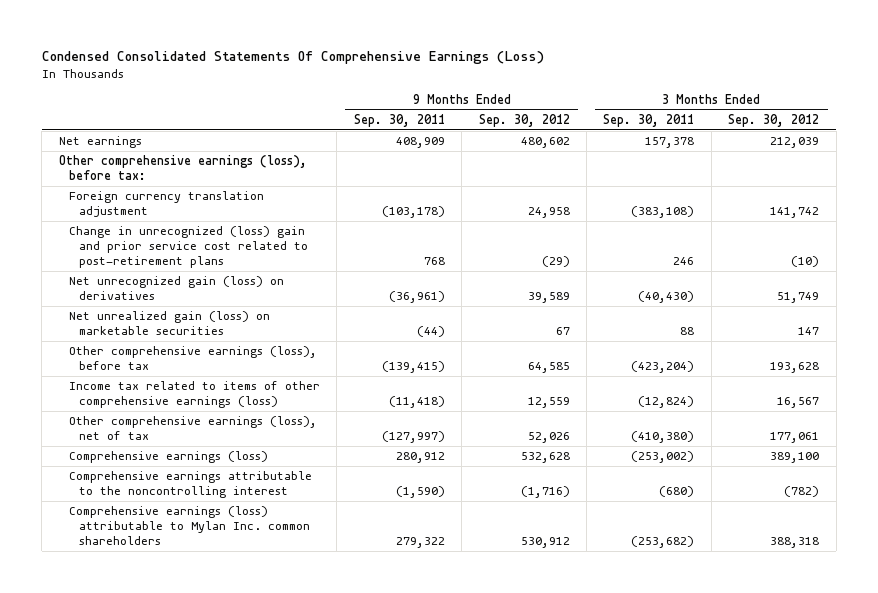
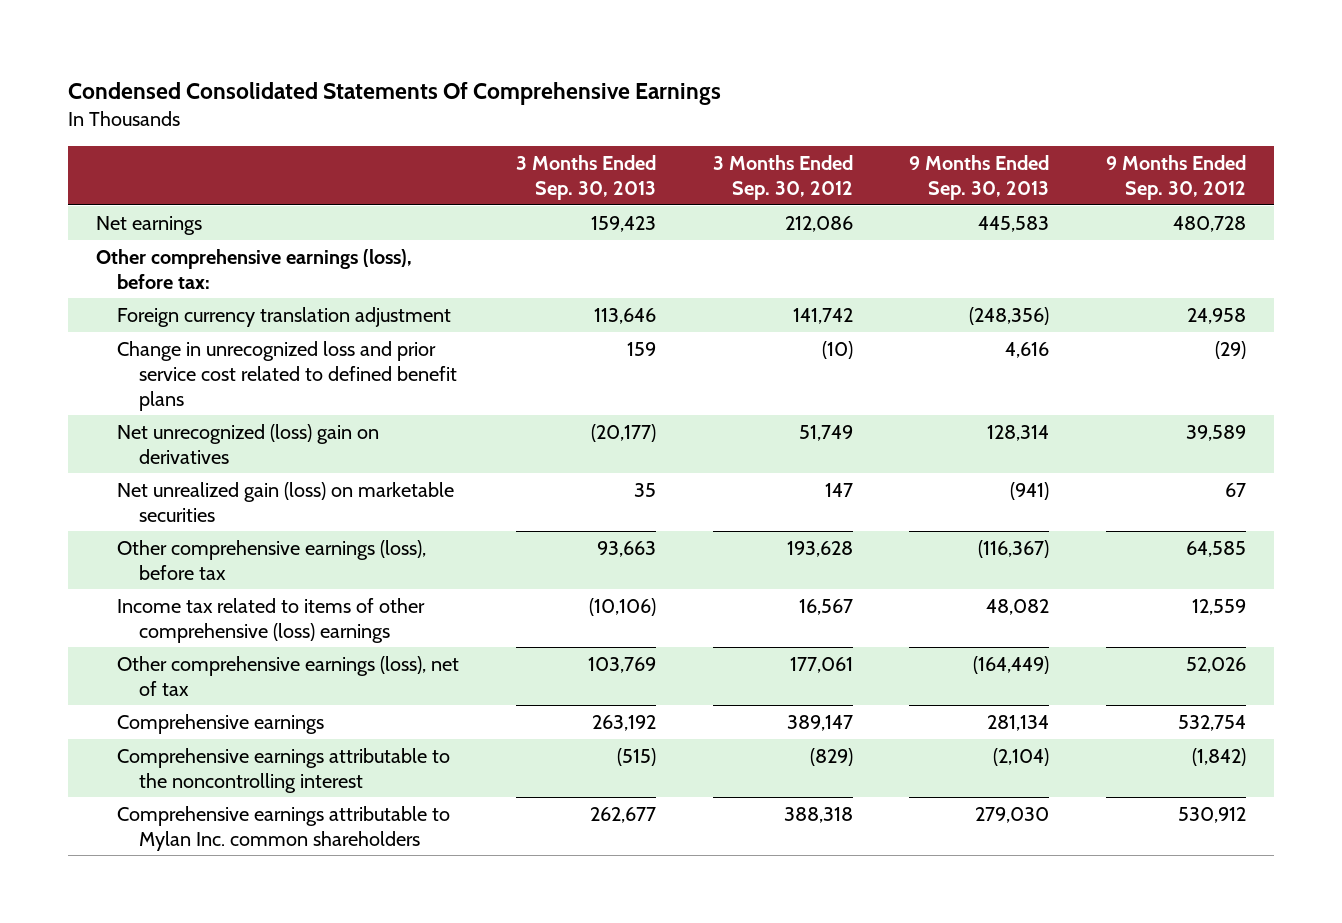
- Condensed Consolidated Statements Of Comprehensive Earnings (Loss)
+ Condensed Consolidated Statements Of Comprehensive Earnings
- | 9 Months Ended Sep. 30, 2011 | 9 Months Ended Sep. 30, 2012 | 3 Months Ended Sep. 30, 2011 | 3 Months Ended Sep. 30, 2012
+ | 3 Months Ended Sep. 30, 2013 | 3 Months Ended Sep. 30, 2012 | 9 Months Ended Sep. 30, 2013 | 9 Months Ended Sep. 30, 2012
- Net earnings | 408,909 | 480,602 | 157,378 | 212,039
+ Net earnings | 159,423 | 212,086 | 445,583 | 480,728
- Change in unrecognized (loss) gain and prior service cost related to post-retirement plans | 768 | (29) | 246 | (10)
- Net unrecognized gain (loss) on derivatives | (36,961) | 39,589 | (40,430) | 51,749
+ Change in unrecognized loss and prior service cost related to defined benefit plans | 159 | (10) | 4,616 | (29)
+ Net unrecognized (loss) gain on derivatives | (20,177) | 51,749 | 128,314 | 39,589
- Income tax related to items of other comprehensive earnings (loss) | (11,418) | 12,559 | (12,824) | 16,567
+ Income tax related to items of other comprehensive (loss) earnings | (10,106) | 16,567 | 48,082 | 12,559
- Comprehensive earnings (loss) | 280,912 | 532,628 | (253,002) | 389,100
- Comprehensive earnings attributable to the noncontrolling interest | (1,590) | (1,716) | (680) | (782)
- Comprehensive earnings (loss) attributable to Mylan Inc. common shareholders | 279,322 | 530,912 | (253,682) | 388,318
+ Comprehensive earnings | 263,192 | 389,147 | 281,134 | 532,754
+ Comprehensive earnings attributable to the noncontrolling interest | (515) | (829) | (2,104) | (1,842)
+ Comprehensive earnings attributable to Mylan Inc. common shareholders | 262,677 | 388,318 | 279,030 | 530,912

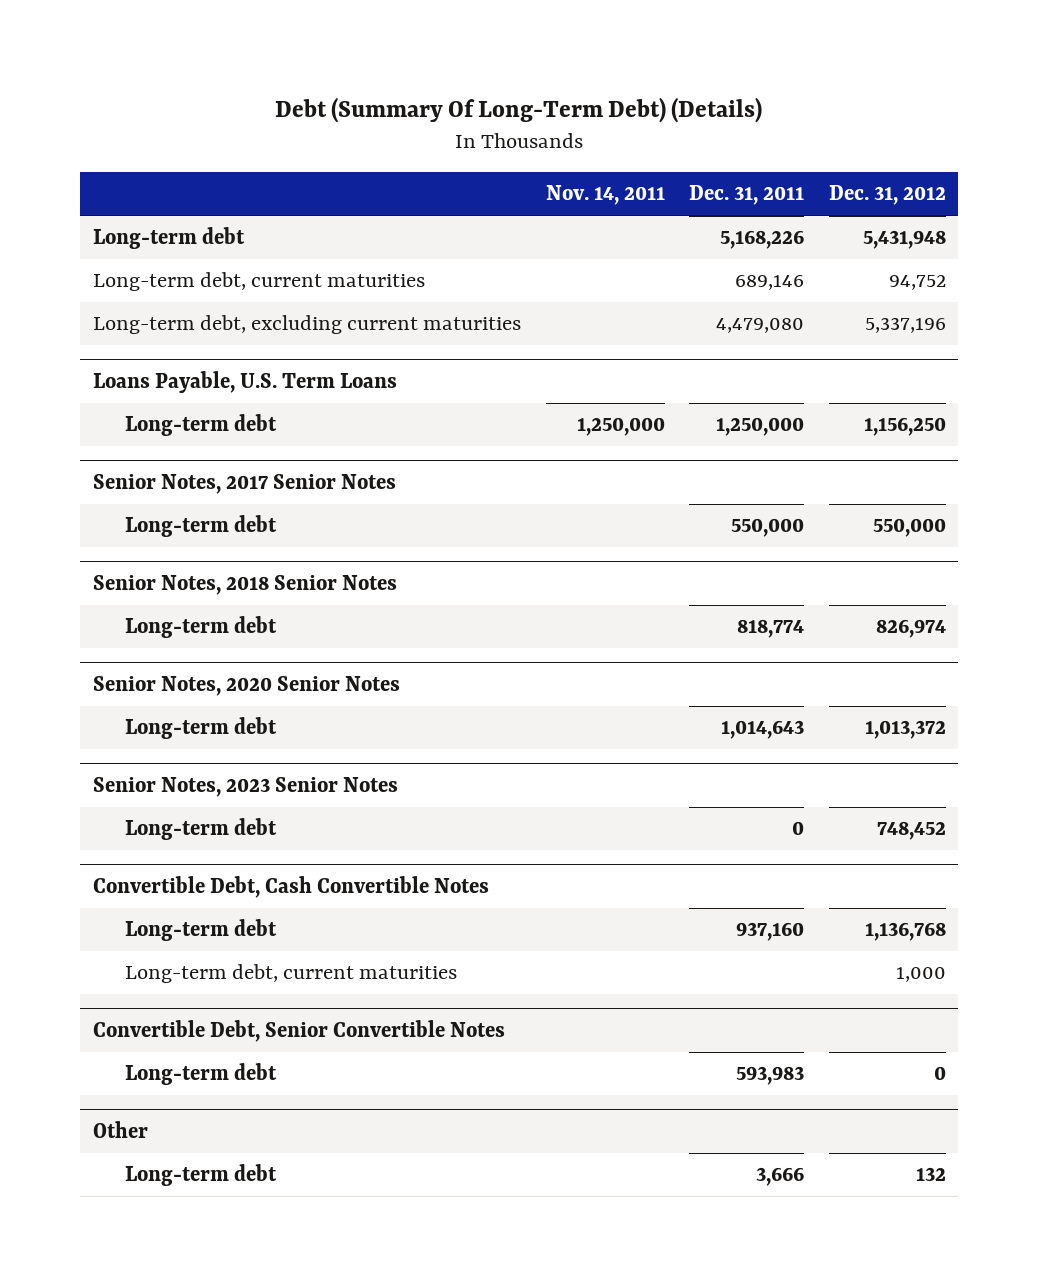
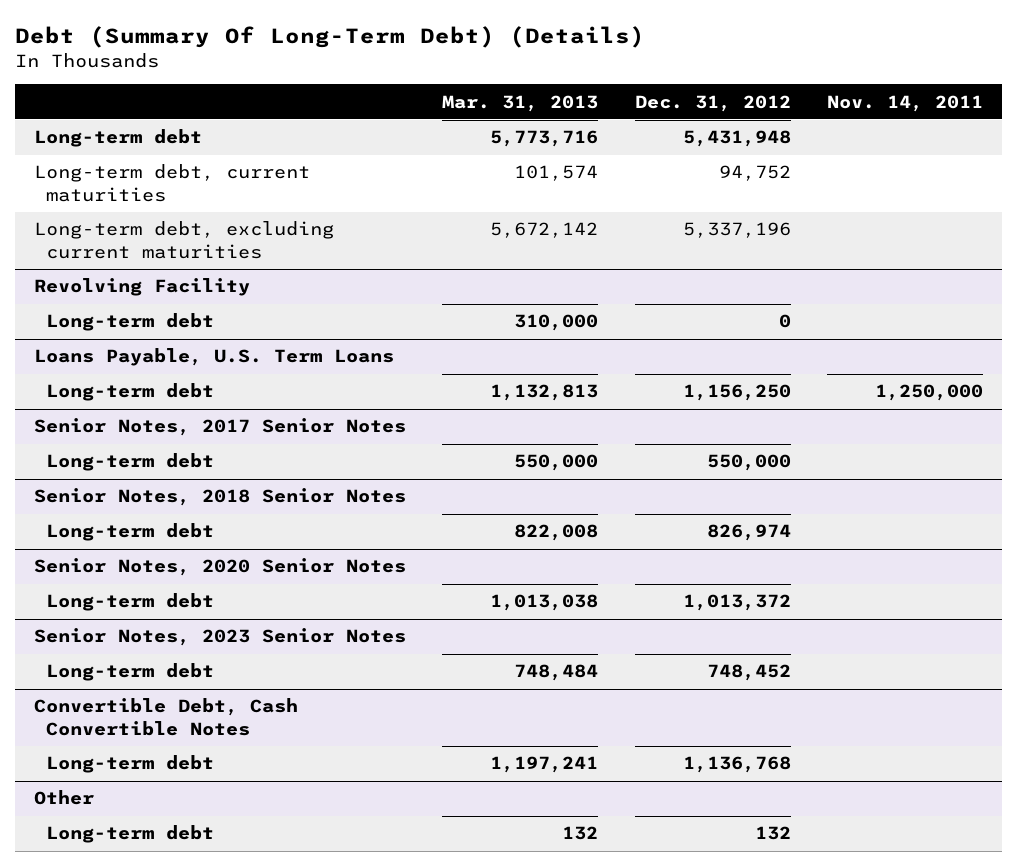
- | Nov. 14, 2011 | Dec. 31, 2011 | Dec. 31, 2012
+ | Mar. 31, 2013 | Dec. 31, 2012 | Nov. 14, 2011
+ Revolving Facility
+ Long-term debt | 310,000 | 0 |
@ Convertible Debt, Cash Convertible Notes
- Long-term debt, current maturities | | | 1,000
- Convertible Debt, Senior Convertible Notes
- Long-term debt | | 593,983 | 0

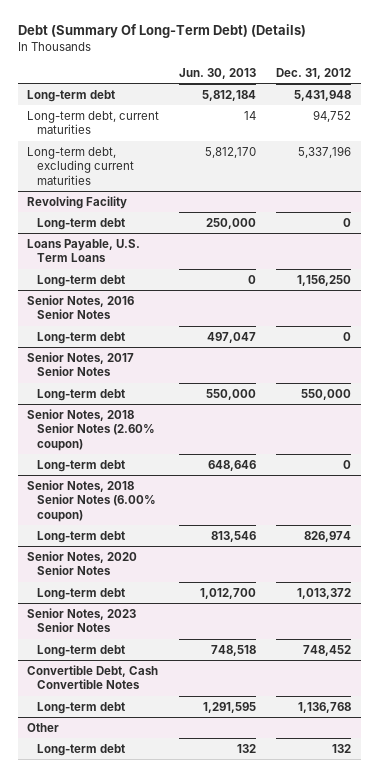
- | Mar. 31, 2013 | Dec. 31, 2012 | Nov. 14, 2011
+ | Jun. 30, 2013 | Dec. 31, 2012
+ Senior Notes, 2016 Senior Notes
+ Long-term debt | 497,047 | 0
- Senior Notes, 2018 Senior Notes
+ Senior Notes, 2018 Senior Notes (2.60% coupon)
+ Long-term debt | 648,646 | 0
+ Senior Notes, 2018 Senior Notes (6.00% coupon)

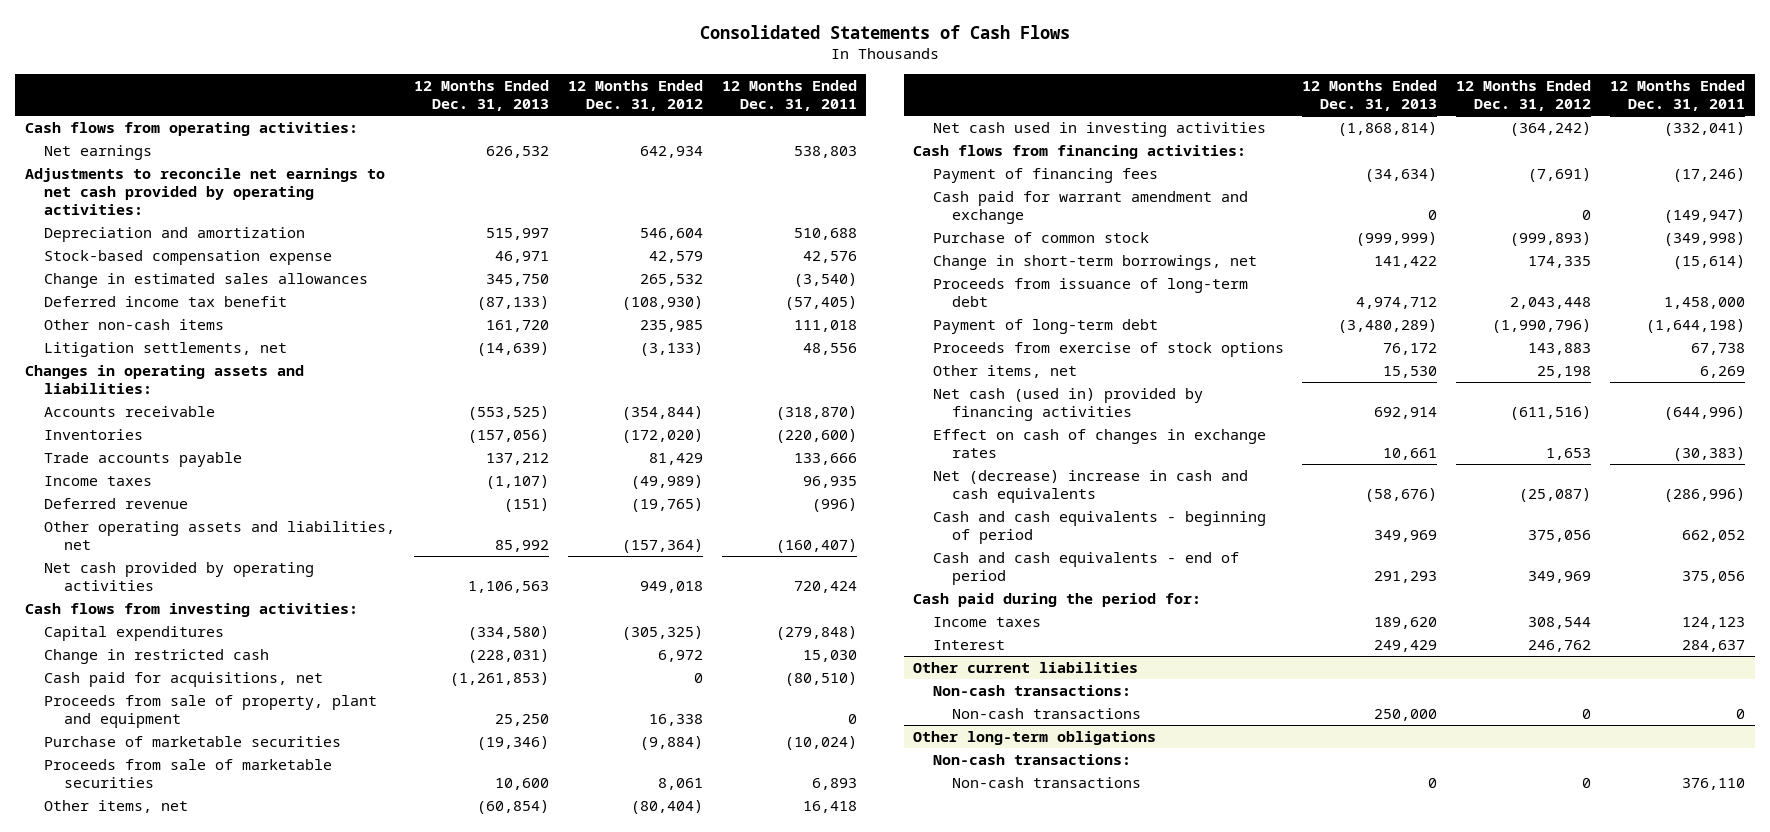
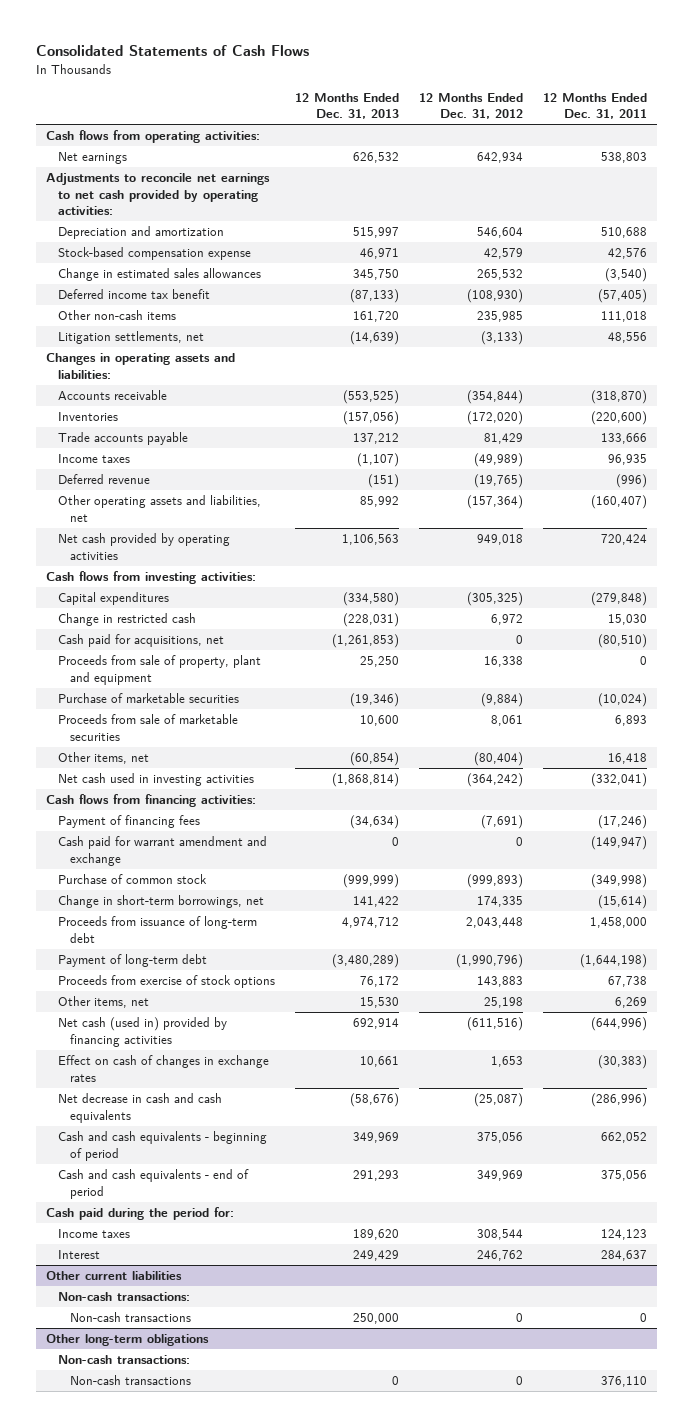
- Net (decrease) increase in cash and cash equivalents | (58,676) | (25,087) | (286,996)
+ Net decrease in cash and cash equivalents | (58,676) | (25,087) | (286,996)

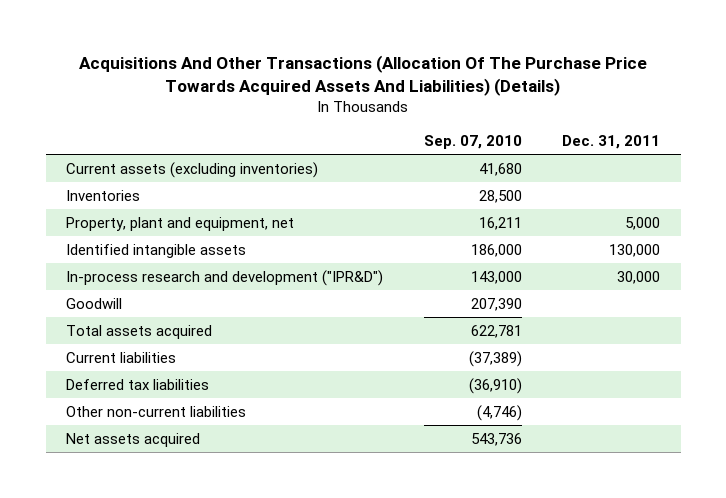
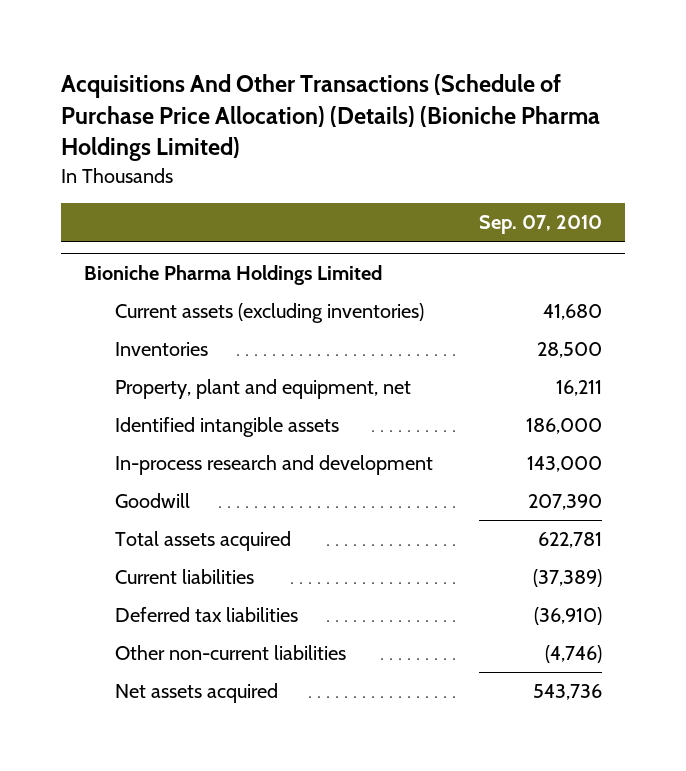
- Acquisitions And Other Transactions (Allocation Of The Purchase Price Towards Acquired Assets And Liabilities) (Details)
+ Acquisitions And Other Transactions (Schedule of Purchase Price Allocation) (Details) (Bioniche Pharma Holdings Limited)
- | Sep. 07, 2010 | Dec. 31, 2011
+ | Sep. 07, 2010
+ Bioniche Pharma Holdings Limited
- In-process research and development ("IPR&D") | 143,000 | 30,000
+ In-process research and development | 143,000

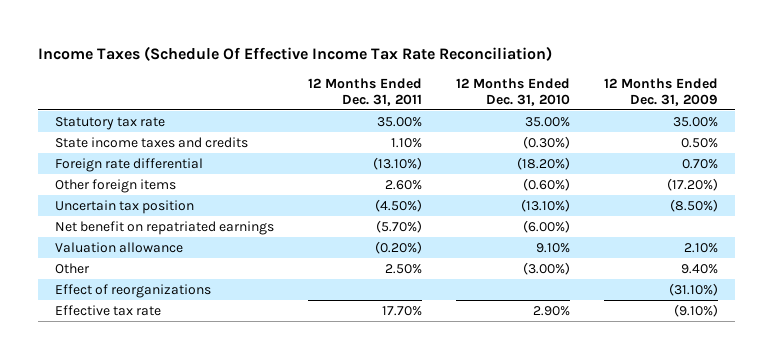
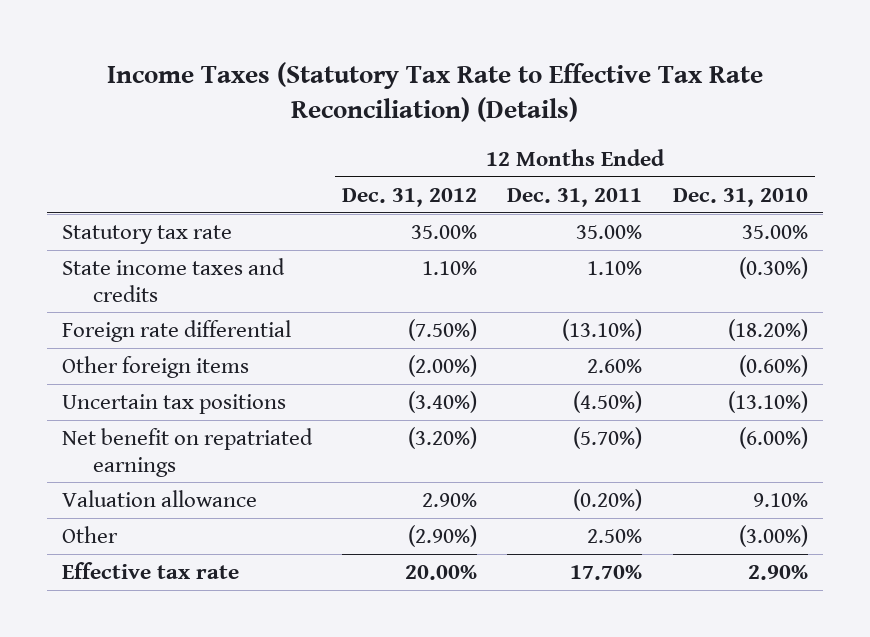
- Income Taxes (Schedule Of Effective Income Tax Rate Reconciliation)
+ Income Taxes (Statutory Tax Rate to Effective Tax Rate Reconciliation) (Details)
- | 12 Months Ended Dec. 31, 2011 | 12 Months Ended Dec. 31, 2010 | 12 Months Ended Dec. 31, 2009
+ | 12 Months Ended Dec. 31, 2012 | 12 Months Ended Dec. 31, 2011 | 12 Months Ended Dec. 31, 2010
- Uncertain tax position | (4.50%) | (13.10%) | (8.50%)
+ Uncertain tax positions | (3.40%) | (4.50%) | (13.10%)
- Effect of reorganizations | | | (31.10%)

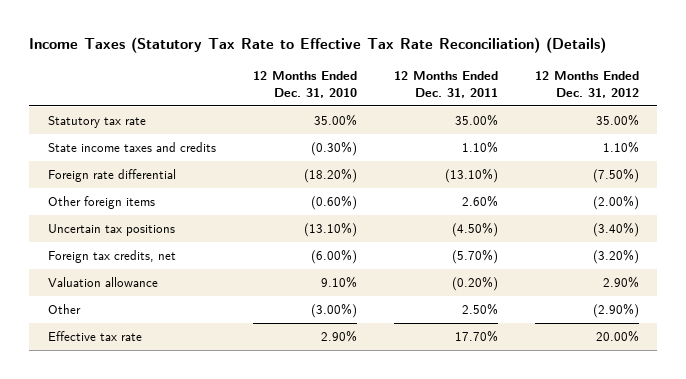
- | 12 Months Ended Dec. 31, 2012 | 12 Months Ended Dec. 31, 2011 | 12 Months Ended Dec. 31, 2010
+ | 12 Months Ended Dec. 31, 2010 | 12 Months Ended Dec. 31, 2011 | 12 Months Ended Dec. 31, 2012
- Net benefit on repatriated earnings | (3.20%) | (5.70%) | (6.00%)
+ Foreign tax credits, net | (6.00%) | (5.70%) | (3.20%)

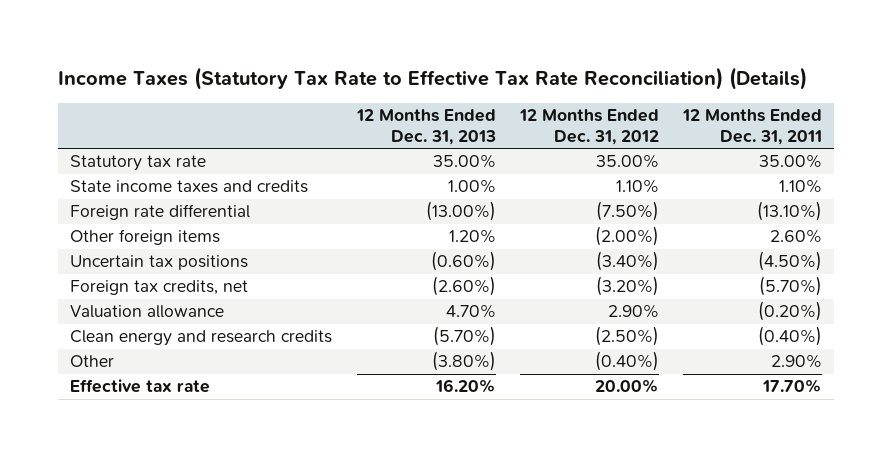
- | 12 Months Ended Dec. 31, 2010 | 12 Months Ended Dec. 31, 2011 | 12 Months Ended Dec. 31, 2012
+ | 12 Months Ended Dec. 31, 2013 | 12 Months Ended Dec. 31, 2012 | 12 Months Ended Dec. 31, 2011
- Other | (3.00%) | 2.50% | (2.90%)
+ Clean energy and research credits | (5.70%) | (2.50%) | (0.40%)
+ Other | (3.80%) | (0.40%) | 2.90%

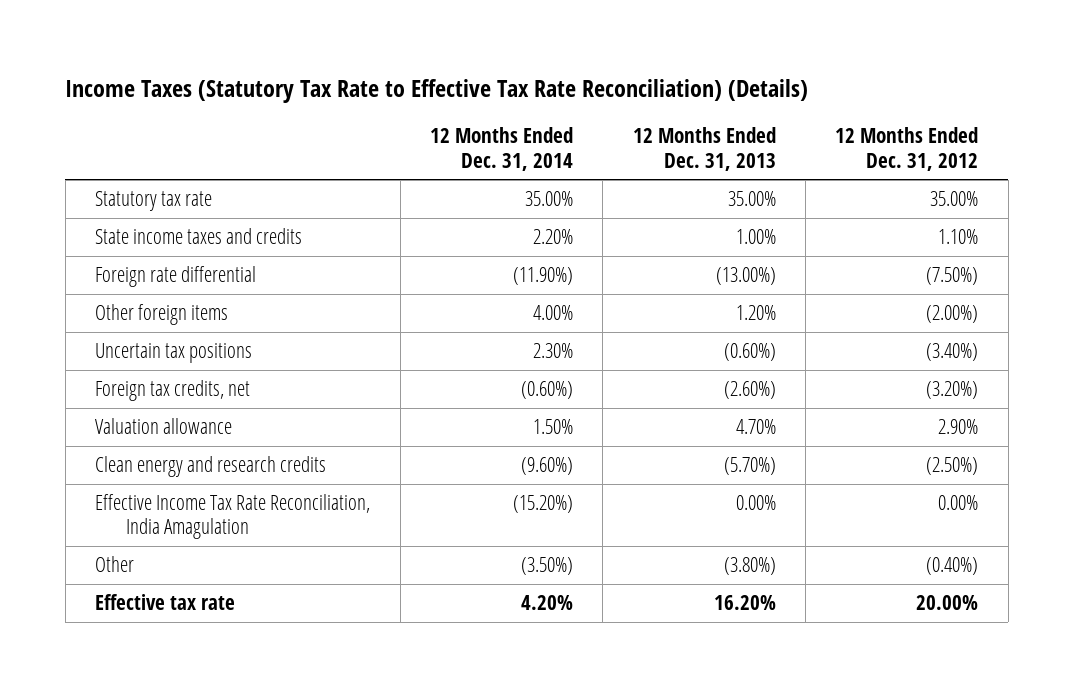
- | 12 Months Ended Dec. 31, 2013 | 12 Months Ended Dec. 31, 2012 | 12 Months Ended Dec. 31, 2011
+ | 12 Months Ended Dec. 31, 2014 | 12 Months Ended Dec. 31, 2013 | 12 Months Ended Dec. 31, 2012
+ Effective Income Tax Rate Reconciliation, India Amagulation | (15.20%) | 0.00% | 0.00%

